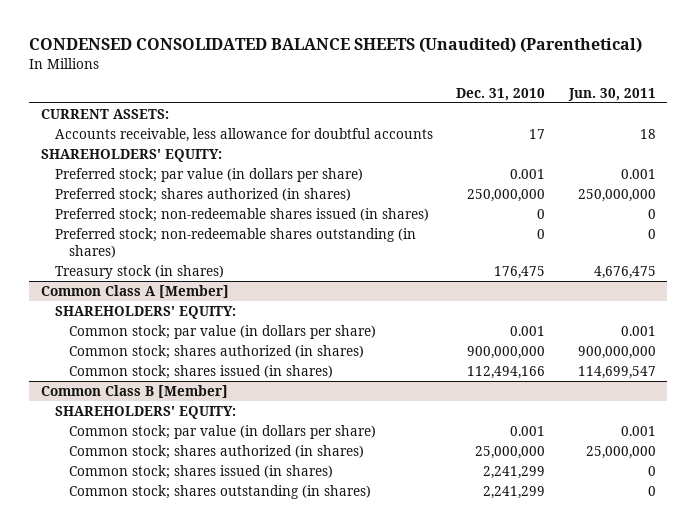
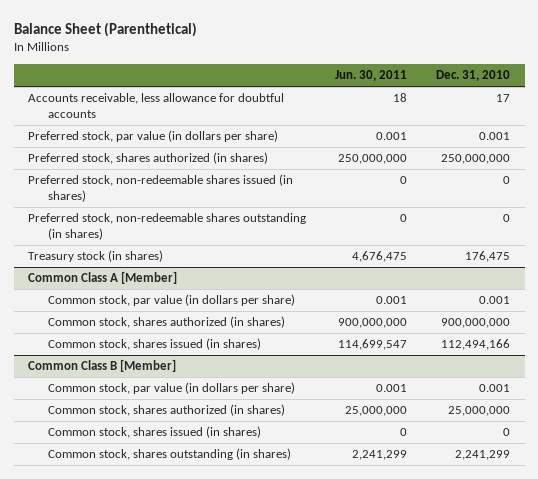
- CONDENSED CONSOLIDATED BALANCE SHEETS (Unaudited) (Parenthetical)
+ Balance Sheet (Parenthetical)
- | Dec. 31, 2010 | Jun. 30, 2011
+ | Jun. 30, 2011 | Dec. 31, 2010
- CURRENT ASSETS:
- SHAREHOLDERS' EQUITY:
- Preferred stock; par value (in dollars per share) | 0.001 | 0.001
- Preferred stock; shares authorized (in shares) | 250,000,000 | 250,000,000
- Preferred stock; non-redeemable shares issued (in shares) | 0 | 0
- Preferred stock; non-redeemable shares outstanding (in shares) | 0 | 0
+ Preferred stock, par value (in dollars per share) | 0.001 | 0.001
+ Preferred stock, shares authorized (in shares) | 250,000,000 | 250,000,000
+ Preferred stock, non-redeemable shares issued (in shares) | 0 | 0
+ Preferred stock, non-redeemable shares outstanding (in shares) | 0 | 0
@ Common Class A [Member]
- SHAREHOLDERS' EQUITY:
- Common stock; par value (in dollars per share) | 0.001 | 0.001
- Common stock; shares authorized (in shares) | 900,000,000 | 900,000,000
- Common stock; shares issued (in shares) | 112,494,166 | 114,699,547
+ Common stock, par value (in dollars per share) | 0.001 | 0.001
+ Common stock, shares authorized (in shares) | 900,000,000 | 900,000,000
+ Common stock, shares issued (in shares) | 114,699,547 | 112,494,166
@ Common Class B [Member]
- SHAREHOLDERS' EQUITY:
- Common stock; par value (in dollars per share) | 0.001 | 0.001
- Common stock; shares authorized (in shares) | 25,000,000 | 25,000,000
- Common stock; shares issued (in shares) | 2,241,299 | 0
- Common stock; shares outstanding (in shares) | 2,241,299 | 0
+ Common stock, par value (in dollars per share) | 0.001 | 0.001
+ Common stock, shares authorized (in shares) | 25,000,000 | 25,000,000
+ Common stock, shares issued (in shares) | 0 | 0
+ Common stock, shares outstanding (in shares) | 2,241,299 | 2,241,299

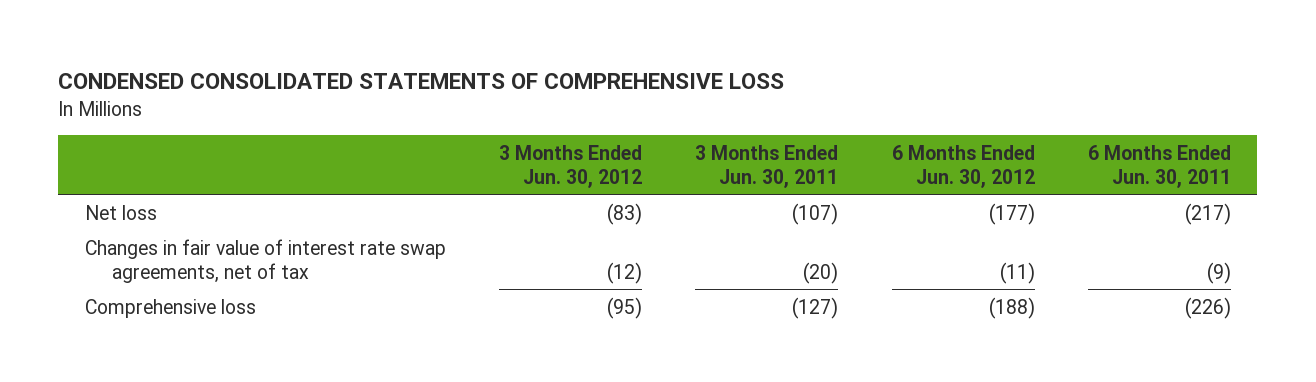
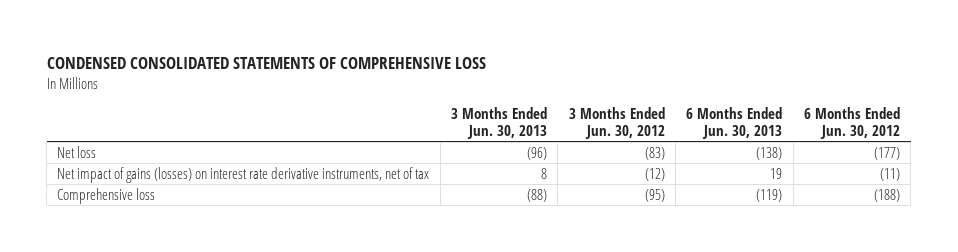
- | 3 Months Ended Jun. 30, 2012 | 3 Months Ended Jun. 30, 2011 | 6 Months Ended Jun. 30, 2012 | 6 Months Ended Jun. 30, 2011
+ | 3 Months Ended Jun. 30, 2013 | 3 Months Ended Jun. 30, 2012 | 6 Months Ended Jun. 30, 2013 | 6 Months Ended Jun. 30, 2012
- Changes in fair value of interest rate swap agreements, net of tax | (12) | (20) | (11) | (9)
+ Net impact of gains (losses) on interest rate derivative instruments, net of tax | 8 | (12) | 19 | (11)

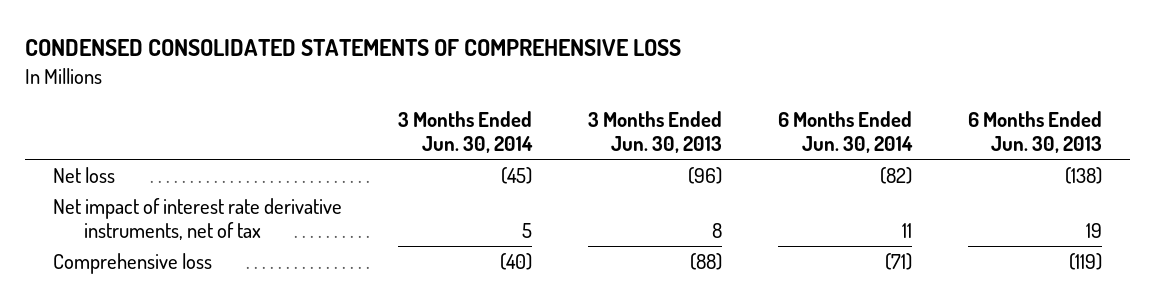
- | 3 Months Ended Jun. 30, 2013 | 3 Months Ended Jun. 30, 2012 | 6 Months Ended Jun. 30, 2013 | 6 Months Ended Jun. 30, 2012
+ | 3 Months Ended Jun. 30, 2014 | 3 Months Ended Jun. 30, 2013 | 6 Months Ended Jun. 30, 2014 | 6 Months Ended Jun. 30, 2013
- Net impact of gains (losses) on interest rate derivative instruments, net of tax | 8 | (12) | 19 | (11)
+ Net impact of interest rate derivative instruments, net of tax | 5 | 8 | 11 | 19

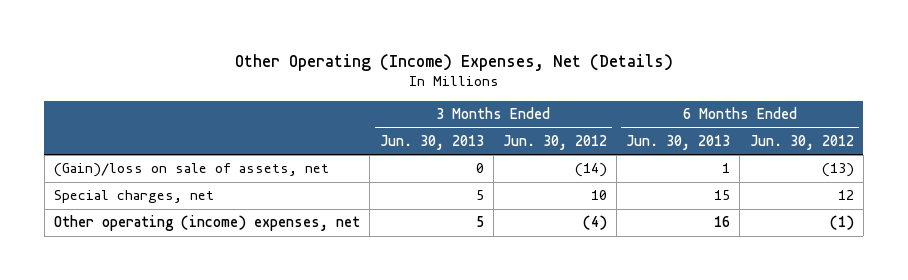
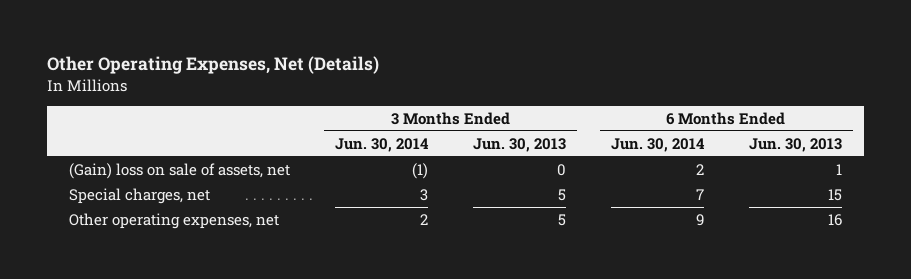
- Other Operating (Income) Expenses, Net (Details)
+ Other Operating Expenses, Net (Details)
- | 3 Months Ended Jun. 30, 2013 | 3 Months Ended Jun. 30, 2012 | 6 Months Ended Jun. 30, 2013 | 6 Months Ended Jun. 30, 2012
+ | 3 Months Ended Jun. 30, 2014 | 3 Months Ended Jun. 30, 2013 | 6 Months Ended Jun. 30, 2014 | 6 Months Ended Jun. 30, 2013
- (Gain)/loss on sale of assets, net | 0 | (14) | 1 | (13)
+ (Gain) loss on sale of assets, net | (1) | 0 | 2 | 1
- Other operating (income) expenses, net | 5 | (4) | 16 | (1)
+ Other operating expenses, net | 2 | 5 | 9 | 16

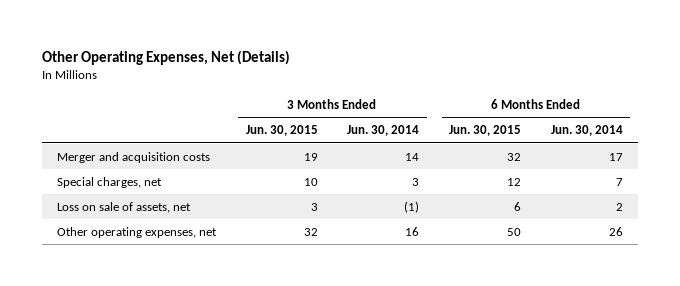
- | 3 Months Ended Jun. 30, 2014 | 3 Months Ended Jun. 30, 2013 | 6 Months Ended Jun. 30, 2014 | 6 Months Ended Jun. 30, 2013
+ | 3 Months Ended Jun. 30, 2015 | 3 Months Ended Jun. 30, 2014 | 6 Months Ended Jun. 30, 2015 | 6 Months Ended Jun. 30, 2014
- (Gain) loss on sale of assets, net | (1) | 0 | 2 | 1
+ Merger and acquisition costs | 19 | 14 | 32 | 17
- Other operating expenses, net | 2 | 5 | 9 | 16
+ Loss on sale of assets, net | 3 | (1) | 6 | 2
+ Other operating expenses, net | 32 | 16 | 50 | 26

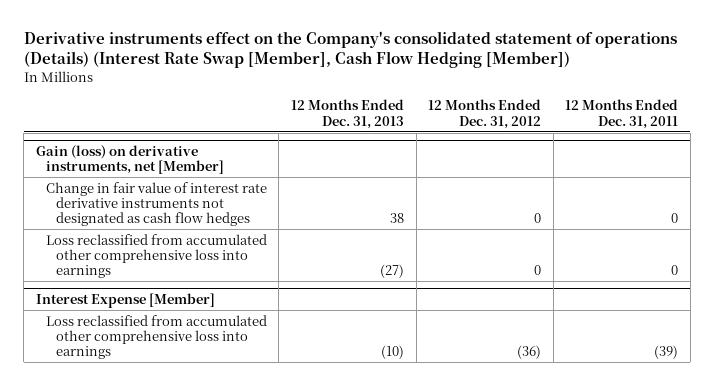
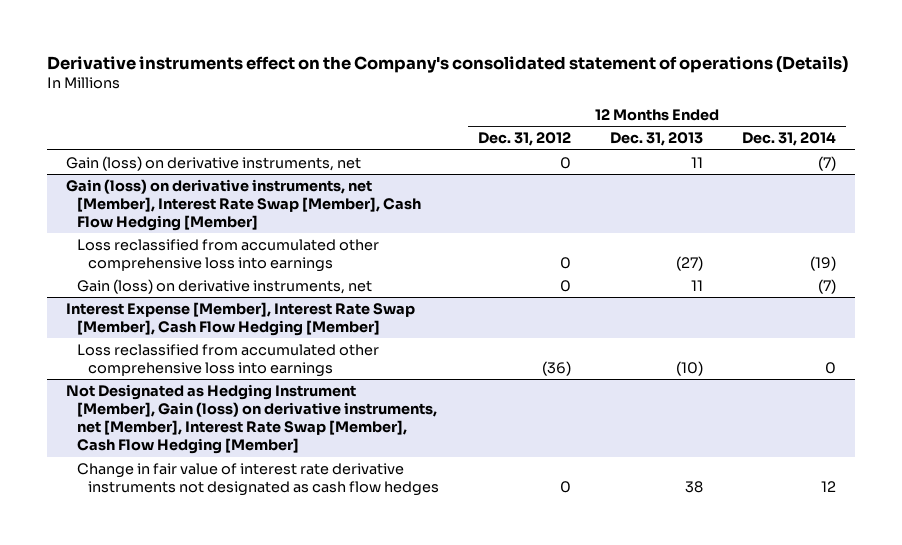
- Derivative instruments effect on the Company's consolidated statement of operations (Details) (Interest Rate Swap [Member], Cash Flow Hedging [Member])
+ Derivative instruments effect on the Company's consolidated statement of operations (Details)
- | 12 Months Ended Dec. 31, 2013 | 12 Months Ended Dec. 31, 2012 | 12 Months Ended Dec. 31, 2011
+ | 12 Months Ended Dec. 31, 2012 | 12 Months Ended Dec. 31, 2013 | 12 Months Ended Dec. 31, 2014
- Gain (loss) on derivative instruments, net [Member]
- Change in fair value of interest rate derivative instruments not designated as cash flow hedges | 38 | 0 | 0
+ Gain (loss) on derivative instruments, net | 0 | 11 | (7)
+ Gain (loss) on derivative instruments, net [Member], Interest Rate Swap [Member], Cash Flow Hedging [Member]
- Interest Expense [Member]
+ Gain (loss) on derivative instruments, net | 0 | 11 | (7)
+ Interest Expense [Member], Interest Rate Swap [Member], Cash Flow Hedging [Member]
+ Not Designated as Hedging Instrument [Member], Gain (loss) on derivative instruments, net [Member], Interest Rate Swap [Member], Cash Flow Hedging [Member]
+ Change in fair value of interest rate derivative instruments not designated as cash flow hedges | 0 | 38 | 12

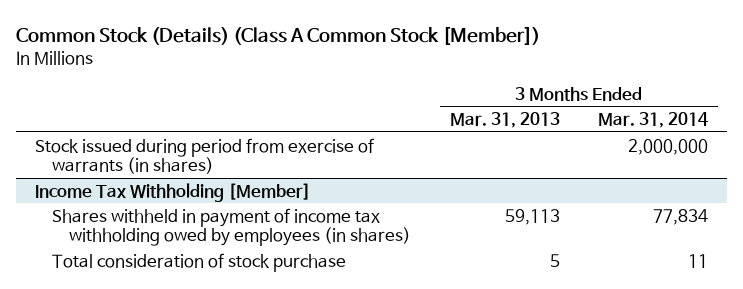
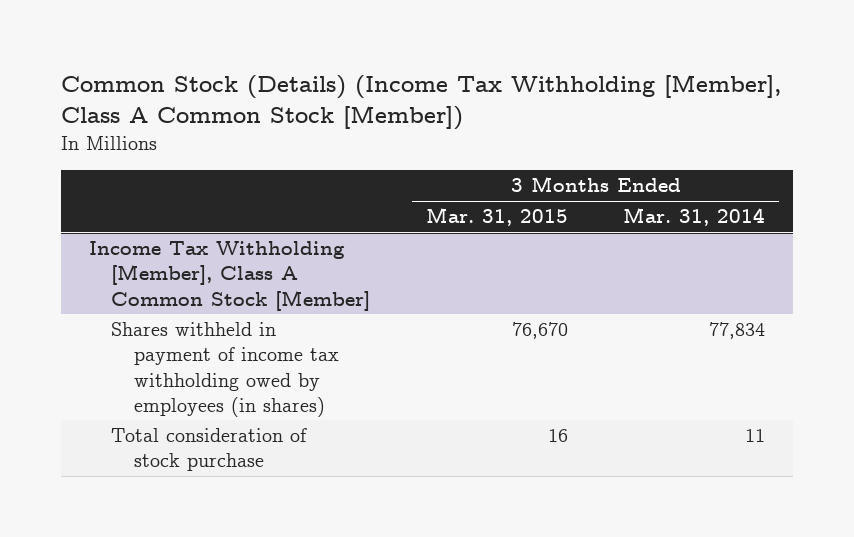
- Common Stock (Details) (Class A Common Stock [Member])
+ Common Stock (Details) (Income Tax Withholding [Member], Class A Common Stock [Member])
- | 3 Months Ended Mar. 31, 2013 | 3 Months Ended Mar. 31, 2014
+ | 3 Months Ended Mar. 31, 2015 | 3 Months Ended Mar. 31, 2014
- Stock issued during period from exercise of warrants (in shares) | | 2,000,000
- Income Tax Withholding [Member]
+ Income Tax Withholding [Member], Class A Common Stock [Member]

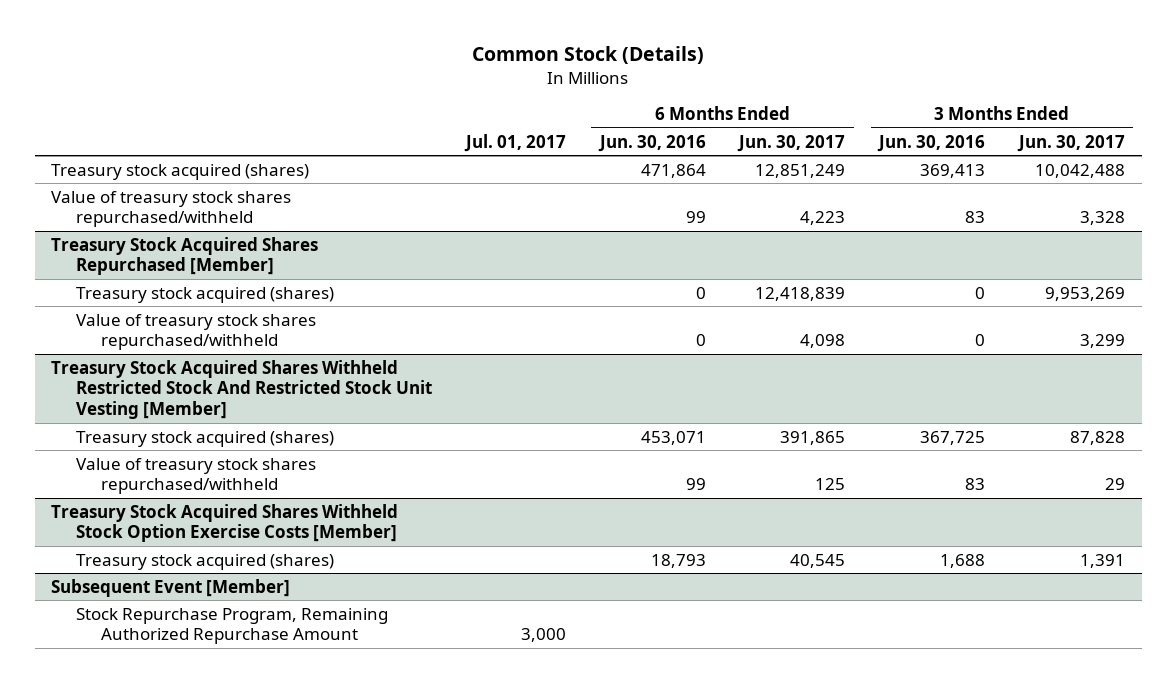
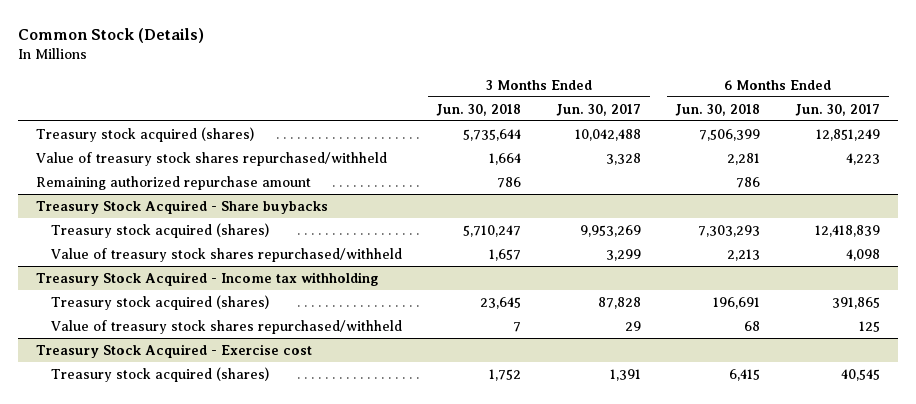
- | Jul. 01, 2017 | 6 Months Ended Jun. 30, 2016 | 6 Months Ended Jun. 30, 2017 | 3 Months Ended Jun. 30, 2016 | 3 Months Ended Jun. 30, 2017
+ | 3 Months Ended Jun. 30, 2018 | 3 Months Ended Jun. 30, 2017 | 6 Months Ended Jun. 30, 2018 | 6 Months Ended Jun. 30, 2017
- Treasury Stock Acquired Shares Repurchased [Member]
+ Remaining authorized repurchase amount | 786 | | 786 |
+ Treasury Stock Acquired - Share buybacks
- Treasury Stock Acquired Shares Withheld Restricted Stock And Restricted Stock Unit Vesting [Member]
+ Treasury Stock Acquired - Income tax withholding
- Treasury Stock Acquired Shares Withheld Stock Option Exercise Costs [Member]
+ Treasury Stock Acquired - Exercise cost
- Subsequent Event [Member]
- Stock Repurchase Program, Remaining Authorized Repurchase Amount | 3,000 | | | |

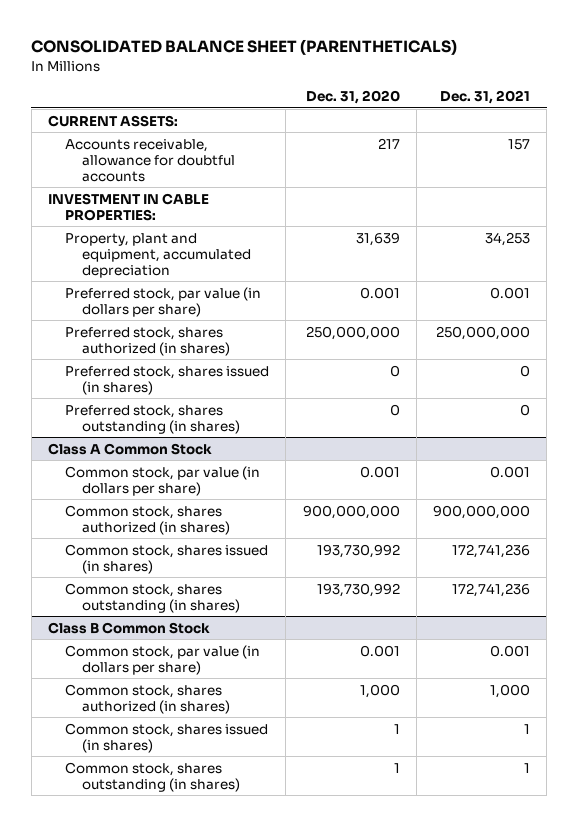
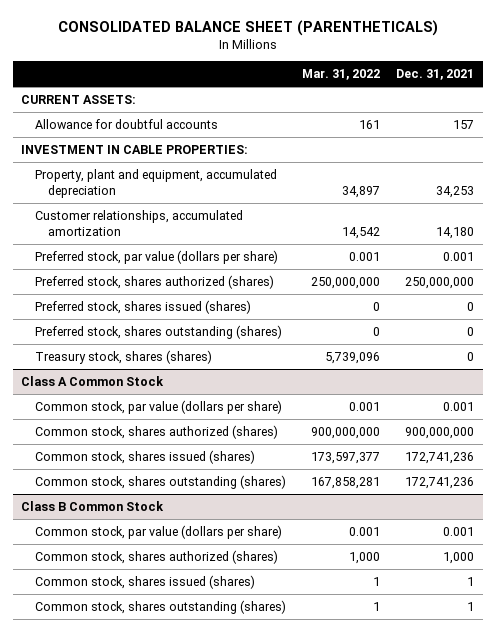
- | Dec. 31, 2020 | Dec. 31, 2021
+ | Mar. 31, 2022 | Dec. 31, 2021
- Accounts receivable, allowance for doubtful accounts | 217 | 157
+ Allowance for doubtful accounts | 161 | 157
- Preferred stock, par value (in dollars per share) | 0.001 | 0.001
- Preferred stock, shares authorized (in shares) | 250,000,000 | 250,000,000
- Preferred stock, shares issued (in shares) | 0 | 0
- Preferred stock, shares outstanding (in shares) | 0 | 0
+ Customer relationships, accumulated amortization | 14,542 | 14,180
+ Preferred stock, par value (dollars per share) | 0.001 | 0.001
+ Preferred stock, shares authorized (shares) | 250,000,000 | 250,000,000
+ Preferred stock, shares issued (shares) | 0 | 0
+ Preferred stock, shares outstanding (shares) | 0 | 0
+ Treasury stock, shares (shares) | 5,739,096 | 0
@ Class A Common Stock
- Common stock, par value (in dollars per share) | 0.001 | 0.001
- Common stock, shares authorized (in shares) | 900,000,000 | 900,000,000
- Common stock, shares issued (in shares) | 193,730,992 | 172,741,236
- Common stock, shares outstanding (in shares) | 193,730,992 | 172,741,236
+ Common stock, par value (dollars per share) | 0.001 | 0.001
+ Common stock, shares authorized (shares) | 900,000,000 | 900,000,000
+ Common stock, shares issued (shares) | 173,597,377 | 172,741,236
+ Common stock, shares outstanding (shares) | 167,858,281 | 172,741,236
@ Class B Common Stock
- Common stock, par value (in dollars per share) | 0.001 | 0.001
- Common stock, shares authorized (in shares) | 1,000 | 1,000
- Common stock, shares issued (in shares) | 1 | 1
- Common stock, shares outstanding (in shares) | 1 | 1
+ Common stock, par value (dollars per share) | 0.001 | 0.001
+ Common stock, shares authorized (shares) | 1,000 | 1,000
+ Common stock, shares issued (shares) | 1 | 1
+ Common stock, shares outstanding (shares) | 1 | 1

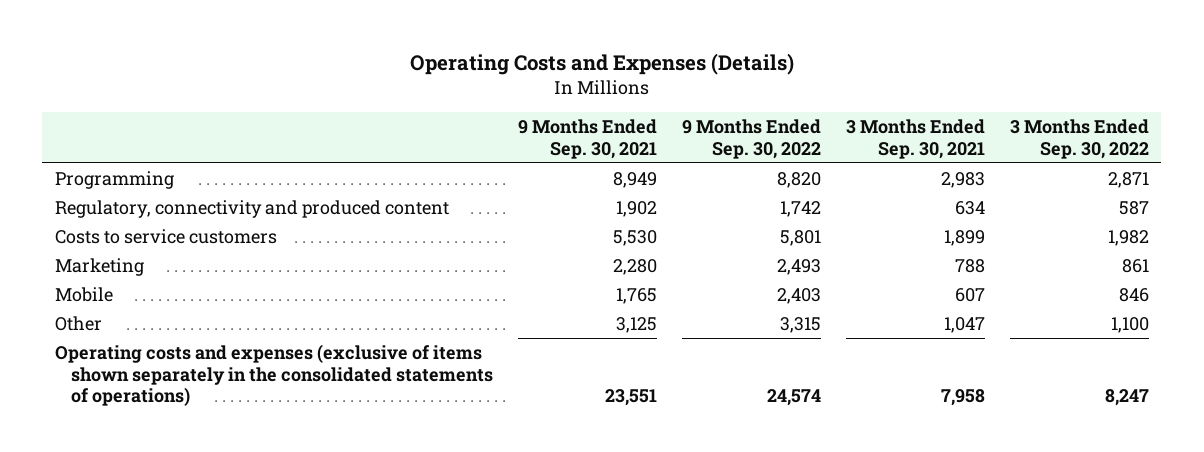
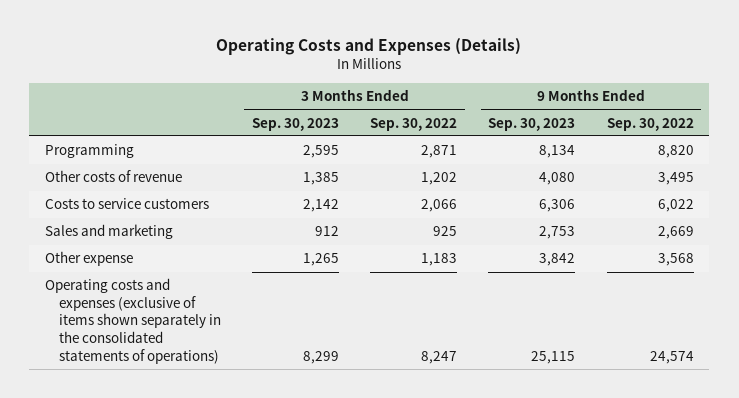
- | 9 Months Ended Sep. 30, 2021 | 9 Months Ended Sep. 30, 2022 | 3 Months Ended Sep. 30, 2021 | 3 Months Ended Sep. 30, 2022
+ | 3 Months Ended Sep. 30, 2023 | 3 Months Ended Sep. 30, 2022 | 9 Months Ended Sep. 30, 2023 | 9 Months Ended Sep. 30, 2022
- Regulatory, connectivity and produced content | 1,902 | 1,742 | 634 | 587
- Costs to service customers | 5,530 | 5,801 | 1,899 | 1,982
- Marketing | 2,280 | 2,493 | 788 | 861
- Mobile | 1,765 | 2,403 | 607 | 846
- Other | 3,125 | 3,315 | 1,047 | 1,100
+ Other costs of revenue | 1,385 | 1,202 | 4,080 | 3,495
+ Costs to service customers | 2,142 | 2,066 | 6,306 | 6,022
+ Sales and marketing | 912 | 925 | 2,753 | 2,669
+ Other expense | 1,265 | 1,183 | 3,842 | 3,568

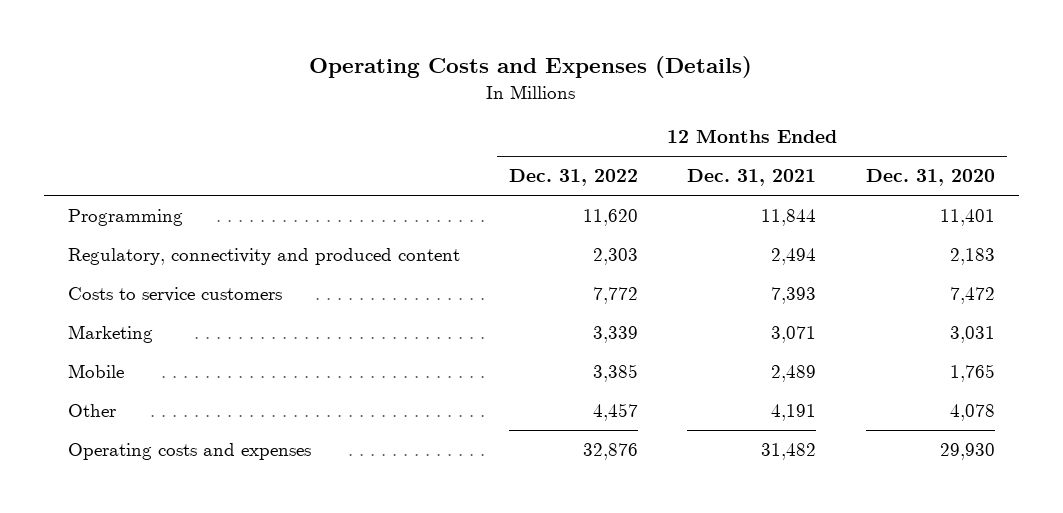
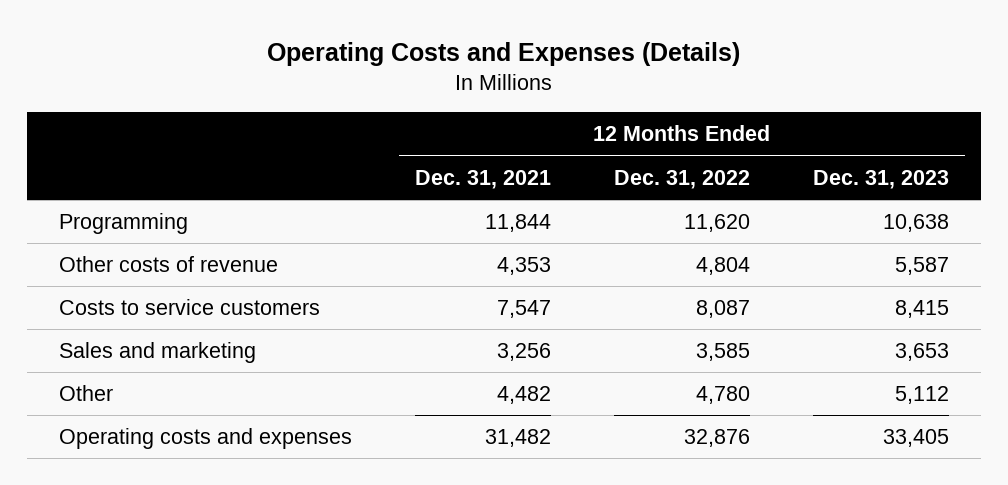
- | 12 Months Ended Dec. 31, 2022 | 12 Months Ended Dec. 31, 2021 | 12 Months Ended Dec. 31, 2020
+ | 12 Months Ended Dec. 31, 2021 | 12 Months Ended Dec. 31, 2022 | 12 Months Ended Dec. 31, 2023
- Regulatory, connectivity and produced content | 2,303 | 2,494 | 2,183
- Costs to service customers | 7,772 | 7,393 | 7,472
- Marketing | 3,339 | 3,071 | 3,031
- Mobile | 3,385 | 2,489 | 1,765
- Other | 4,457 | 4,191 | 4,078
+ Other costs of revenue | 4,353 | 4,804 | 5,587
+ Costs to service customers | 7,547 | 8,087 | 8,415
+ Sales and marketing | 3,256 | 3,585 | 3,653
+ Other | 4,482 | 4,780 | 5,112

